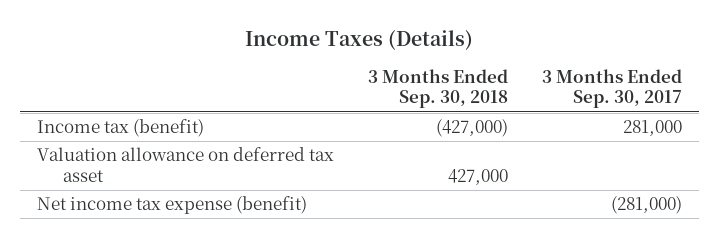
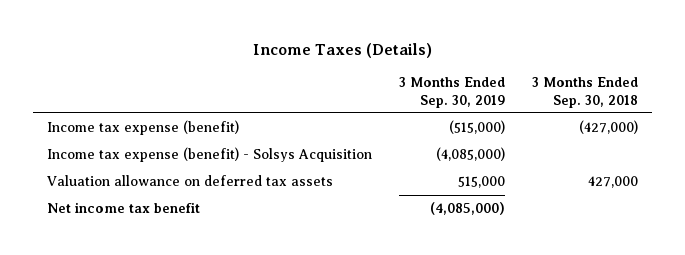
- | 3 Months Ended Sep. 30, 2018 | 3 Months Ended Sep. 30, 2017
+ | 3 Months Ended Sep. 30, 2019 | 3 Months Ended Sep. 30, 2018
- Income tax (benefit) | (427,000) | 281,000
- Valuation allowance on deferred tax asset | 427,000 |
- Net income tax expense (benefit) | | (281,000)
+ Income tax expense (benefit) | (515,000) | (427,000)
+ Income tax expense (benefit) - Solsys Acquisition | (4,085,000) |
+ Valuation allowance on deferred tax assets | 515,000 | 427,000
+ Net income tax benefit | (4,085,000) |

